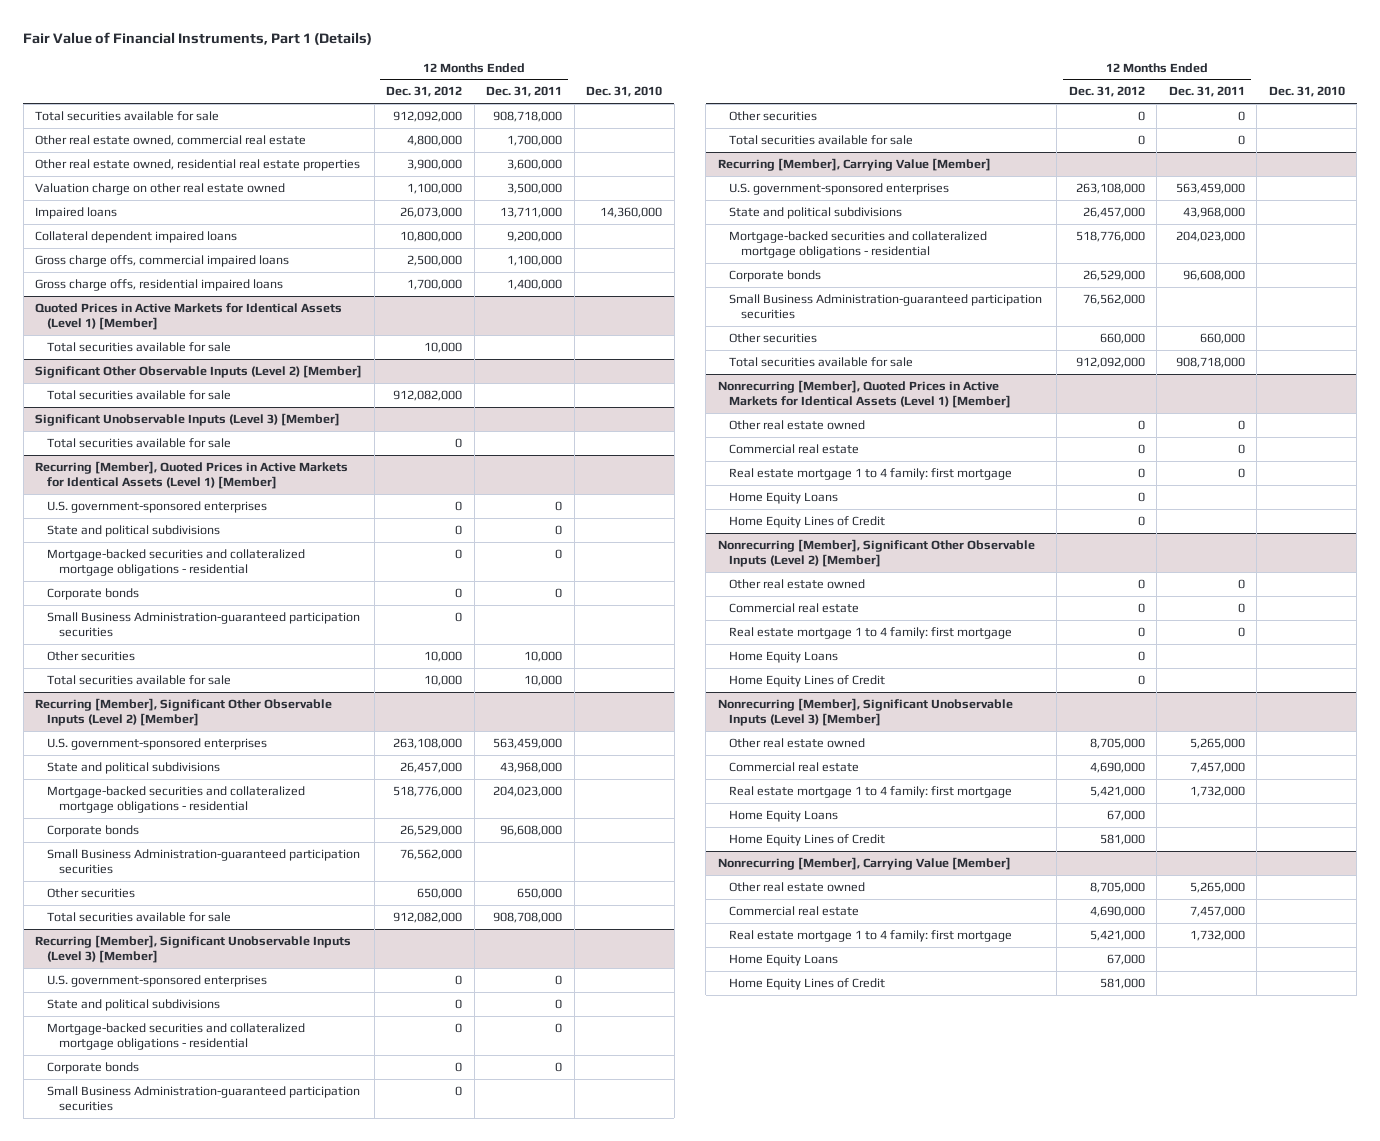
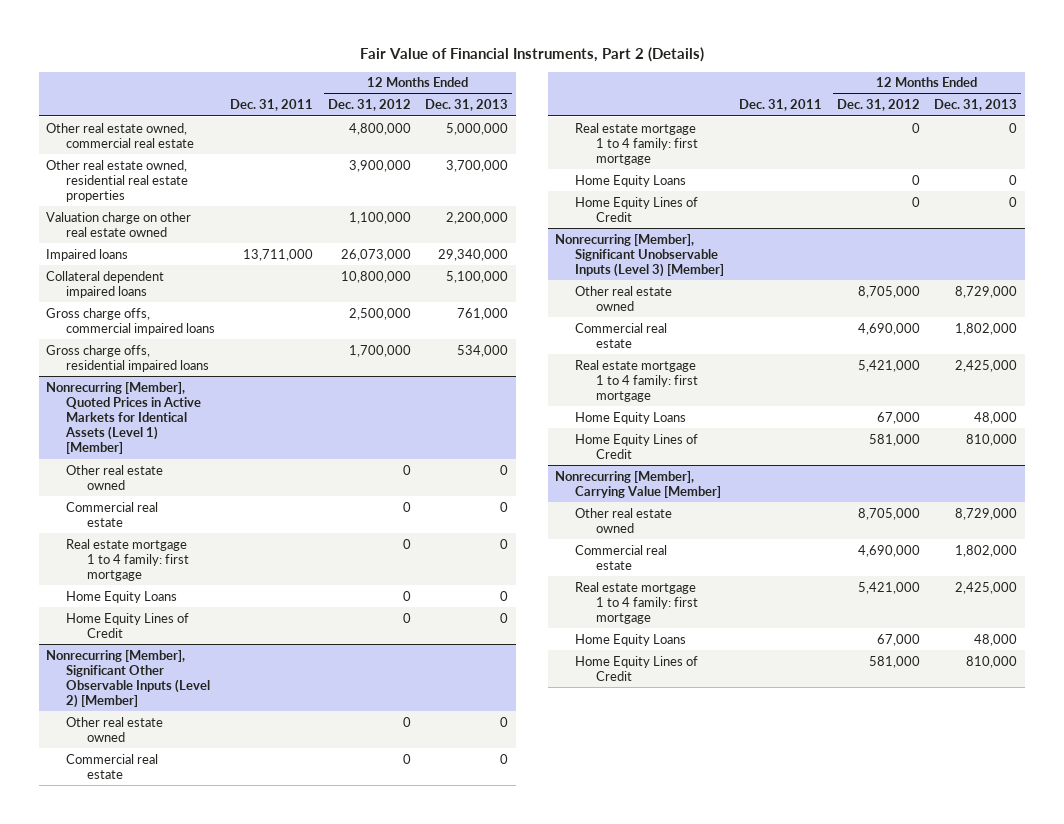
- Fair Value of Financial Instruments, Part 1 (Details)
+ Fair Value of Financial Instruments, Part 2 (Details)
- | 12 Months Ended Dec. 31, 2012 | 12 Months Ended Dec. 31, 2011 | Dec. 31, 2010
+ | Dec. 31, 2011 | 12 Months Ended Dec. 31, 2012 | 12 Months Ended Dec. 31, 2013
- Total securities available for sale | 912,092,000 | 908,718,000 |
- Quoted Prices in Active Markets for Identical Assets (Level 1) [Member]
- Total securities available for sale | 10,000 | |
- Significant Other Observable Inputs (Level 2) [Member]
- Total securities available for sale | 912,082,000 | |
- Significant Unobservable Inputs (Level 3) [Member]
- Total securities available for sale | 0 | |
- Recurring [Member], Quoted Prices in Active Markets for Identical Assets (Level 1) [Member]
- U.S. government-sponsored enterprises | 0 | 0 |
- State and political subdivisions | 0 | 0 |
- Mortgage-backed securities and collateralized mortgage obligations - residential | 0 | 0 |
- Corporate bonds | 0 | 0 |
- Small Business Administration-guaranteed participation securities | 0 | |
- Other securities | 10,000 | 10,000 |
- Total securities available for sale | 10,000 | 10,000 |
- Recurring [Member], Significant Other Observable Inputs (Level 2) [Member]
- U.S. government-sponsored enterprises | 263,108,000 | 563,459,000 |
- State and political subdivisions | 26,457,000 | 43,968,000 |
- Mortgage-backed securities and collateralized mortgage obligations - residential | 518,776,000 | 204,023,000 |
- Corporate bonds | 26,529,000 | 96,608,000 |
- Small Business Administration-guaranteed participation securities | 76,562,000 | |
- Other securities | 650,000 | 650,000 |
- Total securities available for sale | 912,082,000 | 908,708,000 |
- Recurring [Member], Significant Unobservable Inputs (Level 3) [Member]
- U.S. government-sponsored enterprises | 0 | 0 |
- State and political subdivisions | 0 | 0 |
- Mortgage-backed securities and collateralized mortgage obligations - residential | 0 | 0 |
- Corporate bonds | 0 | 0 |
- Small Business Administration-guaranteed participation securities | 0 | |
- Other securities | 0 | 0 |
- Total securities available for sale | 0 | 0 |
- Recurring [Member], Carrying Value [Member]
- U.S. government-sponsored enterprises | 263,108,000 | 563,459,000 |
- State and political subdivisions | 26,457,000 | 43,968,000 |
- Mortgage-backed securities and collateralized mortgage obligations - residential | 518,776,000 | 204,023,000 |
- Corporate bonds | 26,529,000 | 96,608,000 |
- Small Business Administration-guaranteed participation securities | 76,562,000 | |
- Other securities | 660,000 | 660,000 |
- Total securities available for sale | 912,092,000 | 908,718,000 |

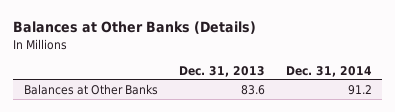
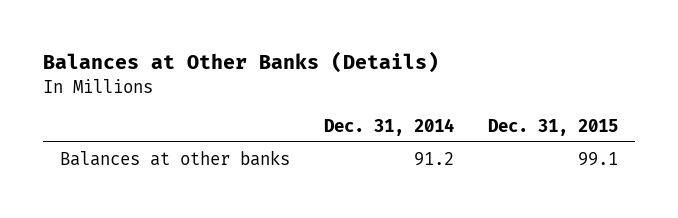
- | Dec. 31, 2013 | Dec. 31, 2014
+ | Dec. 31, 2014 | Dec. 31, 2015
- Balances at Other Banks | 83.6 | 91.2
+ Balances at other banks | 91.2 | 99.1

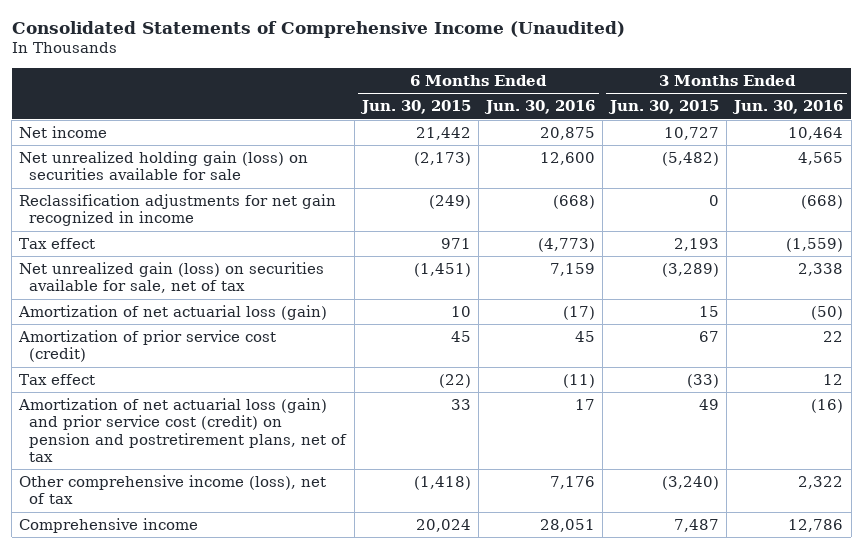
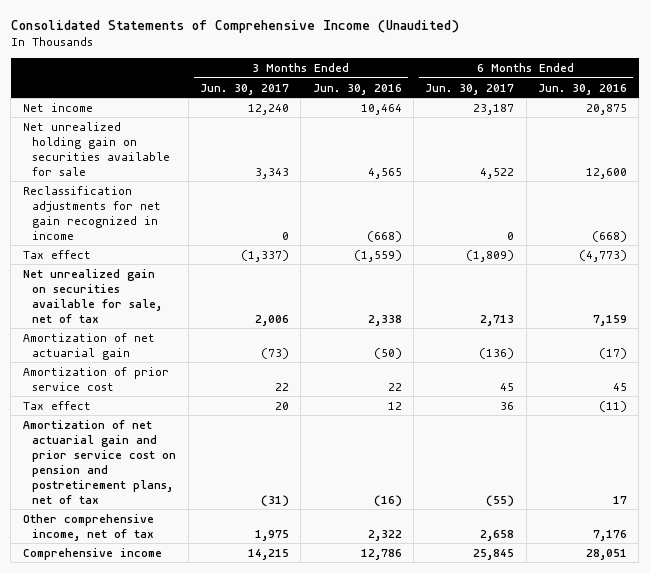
- | 6 Months Ended Jun. 30, 2015 | 6 Months Ended Jun. 30, 2016 | 3 Months Ended Jun. 30, 2015 | 3 Months Ended Jun. 30, 2016
+ | 3 Months Ended Jun. 30, 2017 | 3 Months Ended Jun. 30, 2016 | 6 Months Ended Jun. 30, 2017 | 6 Months Ended Jun. 30, 2016
- Net unrealized holding gain (loss) on securities available for sale | (2,173) | 12,600 | (5,482) | 4,565
+ Net unrealized holding gain on securities available for sale | 3,343 | 4,565 | 4,522 | 12,600
- Net unrealized gain (loss) on securities available for sale, net of tax | (1,451) | 7,159 | (3,289) | 2,338
- Amortization of net actuarial loss (gain) | 10 | (17) | 15 | (50)
- Amortization of prior service cost (credit) | 45 | 45 | 67 | 22
+ Net unrealized gain on securities available for sale, net of tax | 2,006 | 2,338 | 2,713 | 7,159
+ Amortization of net actuarial gain | (73) | (50) | (136) | (17)
+ Amortization of prior service cost | 22 | 22 | 45 | 45
- Amortization of net actuarial loss (gain) and prior service cost (credit) on pension and postretirement plans, net of tax | 33 | 17 | 49 | (16)
- Other comprehensive income (loss), net of tax | (1,418) | 7,176 | (3,240) | 2,322
+ Amortization of net actuarial gain and prior service cost on pension and postretirement plans, net of tax | (31) | (16) | (55) | 17
+ Other comprehensive income, net of tax | 1,975 | 2,322 | 2,658 | 7,176

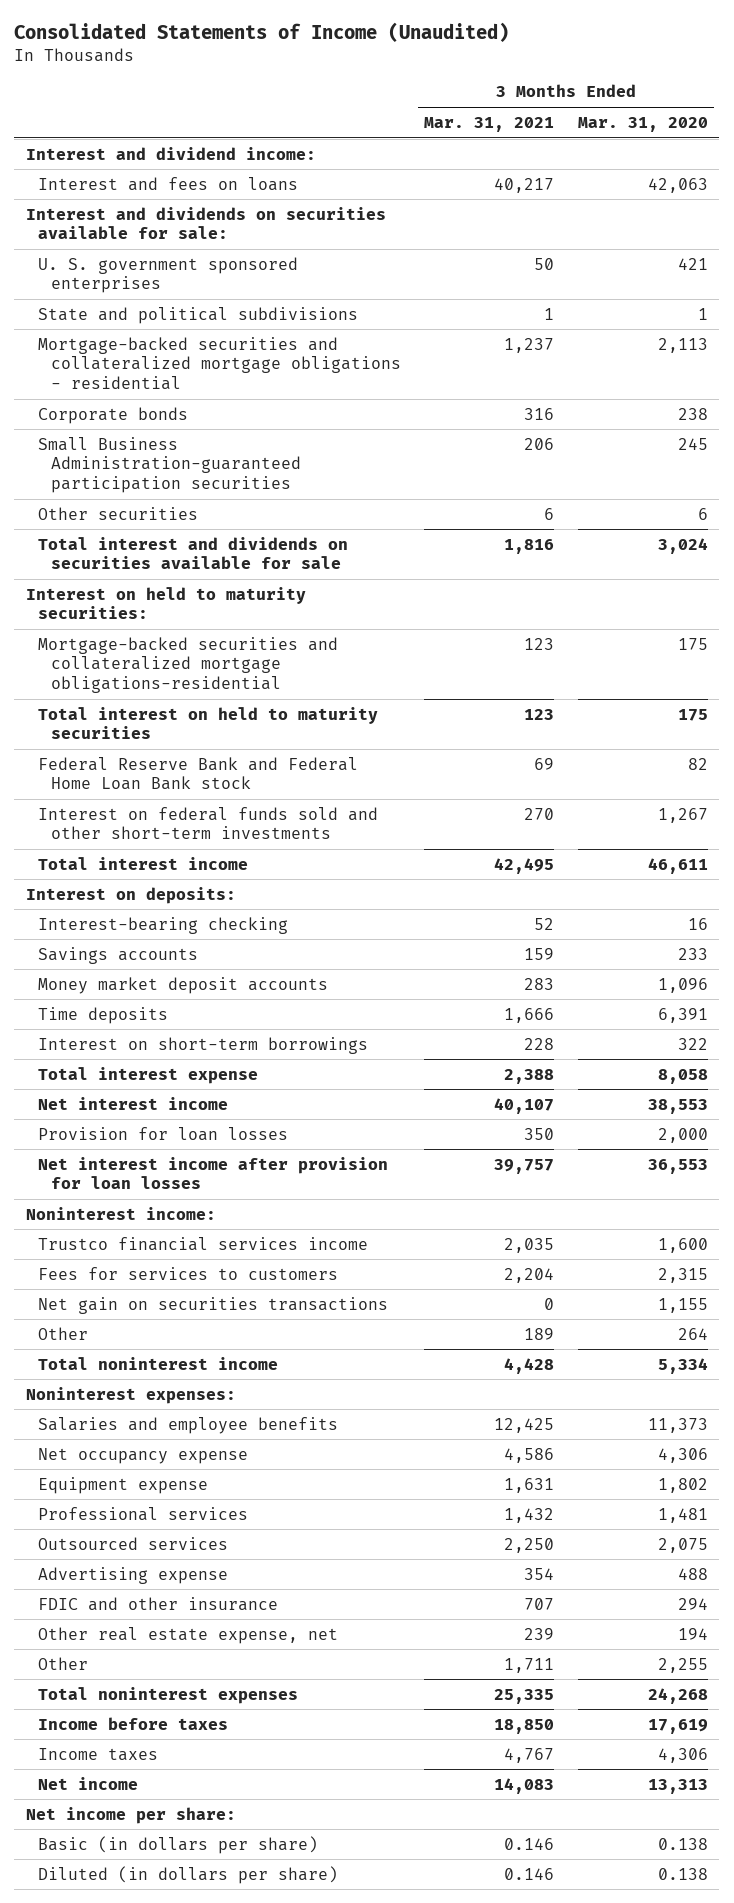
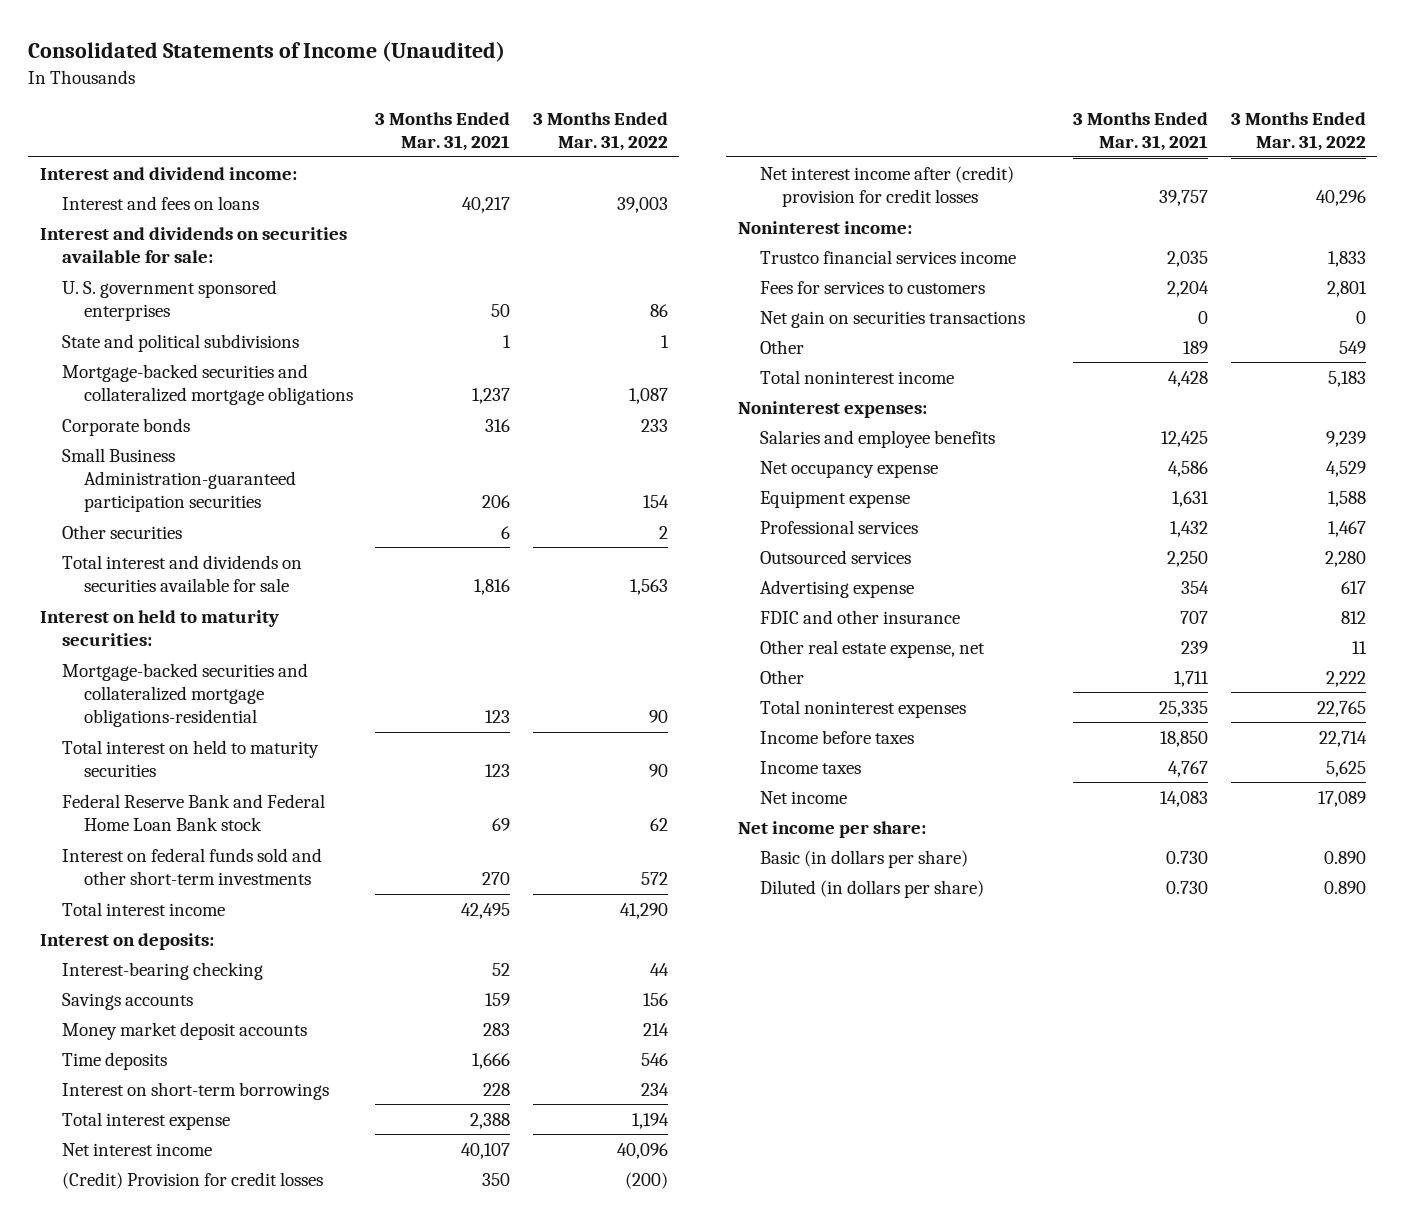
- | 3 Months Ended Mar. 31, 2021 | 3 Months Ended Mar. 31, 2020
+ | 3 Months Ended Mar. 31, 2021 | 3 Months Ended Mar. 31, 2022
- Mortgage-backed securities and collateralized mortgage obligations - residential | 1,237 | 2,113
+ Mortgage-backed securities and collateralized mortgage obligations | 1,237 | 1,087
- Provision for loan losses | 350 | 2,000
- Net interest income after provision for loan losses | 39,757 | 36,553
+ (Credit) Provision for credit losses | 350 | (200)
+ Net interest income after (credit) provision for credit losses | 39,757 | 40,296
- Basic (in dollars per share) | 0.146 | 0.138
- Diluted (in dollars per share) | 0.146 | 0.138
+ Basic (in dollars per share) | 0.730 | 0.890
+ Diluted (in dollars per share) | 0.730 | 0.890

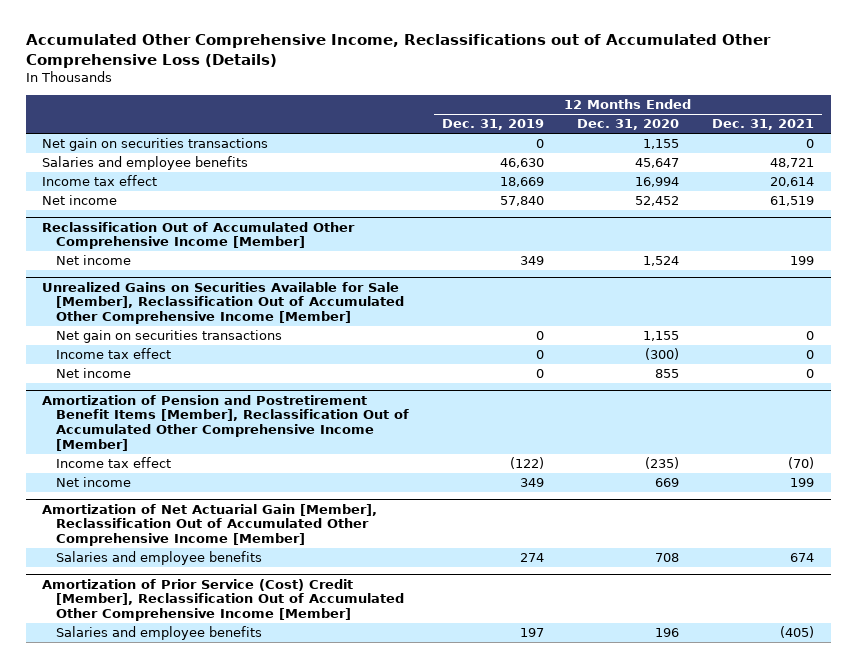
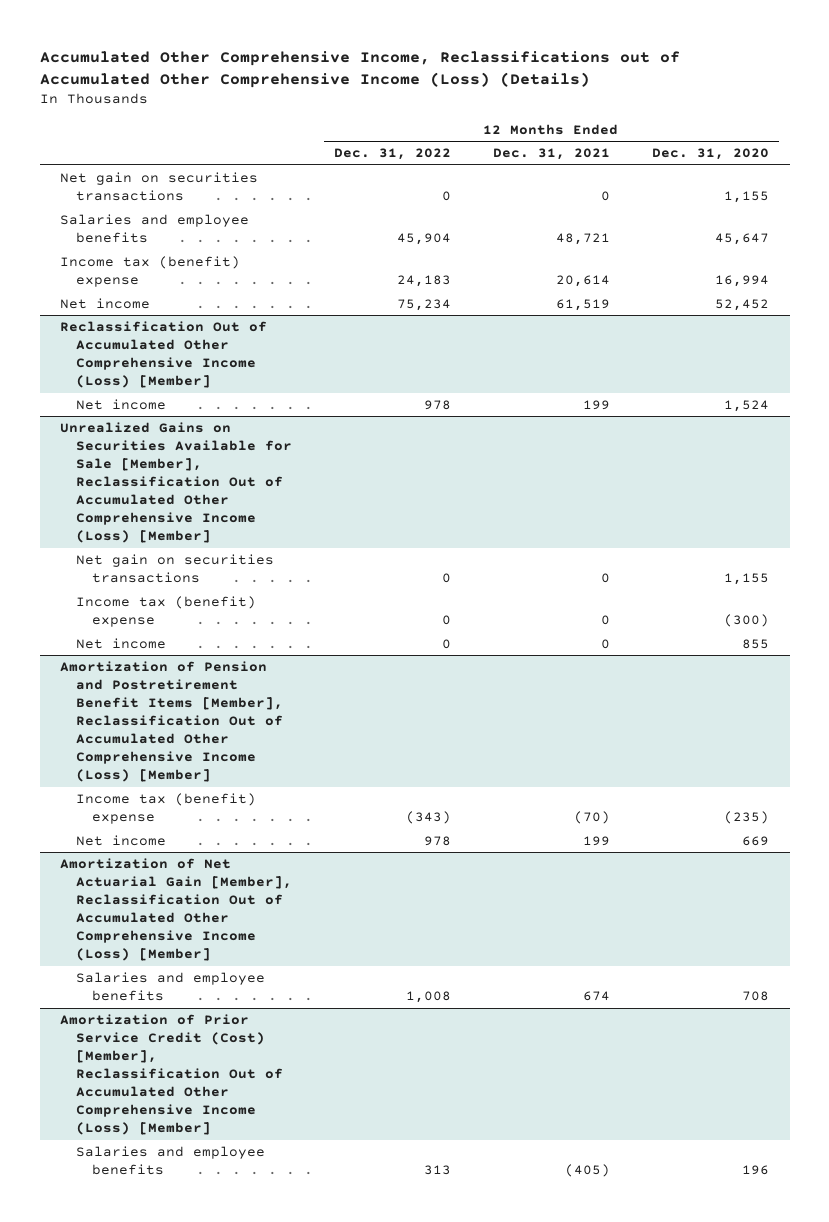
- Accumulated Other Comprehensive Income, Reclassifications out of Accumulated Other Comprehensive Loss (Details)
+ Accumulated Other Comprehensive Income, Reclassifications out of Accumulated Other Comprehensive Income (Loss) (Details)
- | 12 Months Ended Dec. 31, 2019 | 12 Months Ended Dec. 31, 2020 | 12 Months Ended Dec. 31, 2021
+ | 12 Months Ended Dec. 31, 2022 | 12 Months Ended Dec. 31, 2021 | 12 Months Ended Dec. 31, 2020
- Income tax effect | 18,669 | 16,994 | 20,614
+ Income tax (benefit) expense | 24,183 | 20,614 | 16,994
- Reclassification Out of Accumulated Other Comprehensive Income [Member]
+ Reclassification Out of Accumulated Other Comprehensive Income (Loss) [Member]
- Unrealized Gains on Securities Available for Sale [Member], Reclassification Out of Accumulated Other Comprehensive Income [Member]
+ Unrealized Gains on Securities Available for Sale [Member], Reclassification Out of Accumulated Other Comprehensive Income (Loss) [Member]
- Income tax effect | 0 | (300) | 0
+ Income tax (benefit) expense | 0 | 0 | (300)
- Amortization of Pension and Postretirement Benefit Items [Member], Reclassification Out of Accumulated Other Comprehensive Income [Member]
- Income tax effect | (122) | (235) | (70)
+ Amortization of Pension and Postretirement Benefit Items [Member], Reclassification Out of Accumulated Other Comprehensive Income (Loss) [Member]
+ Income tax (benefit) expense | (343) | (70) | (235)
- Amortization of Net Actuarial Gain [Member], Reclassification Out of Accumulated Other Comprehensive Income [Member]
+ Amortization of Net Actuarial Gain [Member], Reclassification Out of Accumulated Other Comprehensive Income (Loss) [Member]
- Amortization of Prior Service (Cost) Credit [Member], Reclassification Out of Accumulated Other Comprehensive Income [Member]
+ Amortization of Prior Service Credit (Cost) [Member], Reclassification Out of Accumulated Other Comprehensive Income (Loss) [Member]

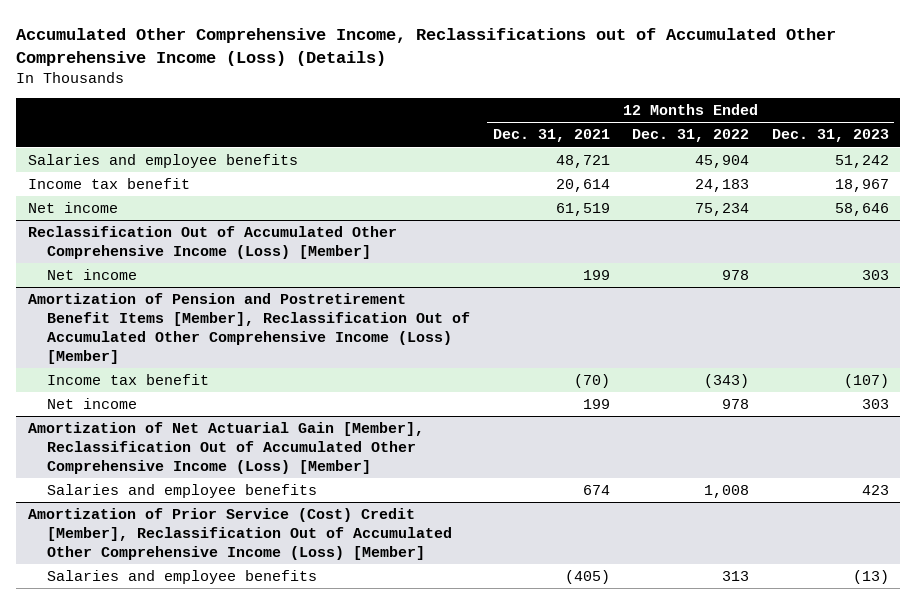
- | 12 Months Ended Dec. 31, 2022 | 12 Months Ended Dec. 31, 2021 | 12 Months Ended Dec. 31, 2020
+ | 12 Months Ended Dec. 31, 2021 | 12 Months Ended Dec. 31, 2022 | 12 Months Ended Dec. 31, 2023
- Net gain on securities transactions | 0 | 0 | 1,155
- Income tax (benefit) expense | 24,183 | 20,614 | 16,994
+ Income tax benefit | 20,614 | 24,183 | 18,967
- Unrealized Gains on Securities Available for Sale [Member], Reclassification Out of Accumulated Other Comprehensive Income (Loss) [Member]
- Net gain on securities transactions | 0 | 0 | 1,155
- Income tax (benefit) expense | 0 | 0 | (300)
- Net income | 0 | 0 | 855
@ Amortization of Pension and Postretirement Benefit Items [Member], Reclassification Out of Accumulated Other Comprehensive Income (Loss) [Member]
- Income tax (benefit) expense | (343) | (70) | (235)
+ Income tax benefit | (70) | (343) | (107)
- Amortization of Prior Service Credit (Cost) [Member], Reclassification Out of Accumulated Other Comprehensive Income (Loss) [Member]
+ Amortization of Prior Service (Cost) Credit [Member], Reclassification Out of Accumulated Other Comprehensive Income (Loss) [Member]

